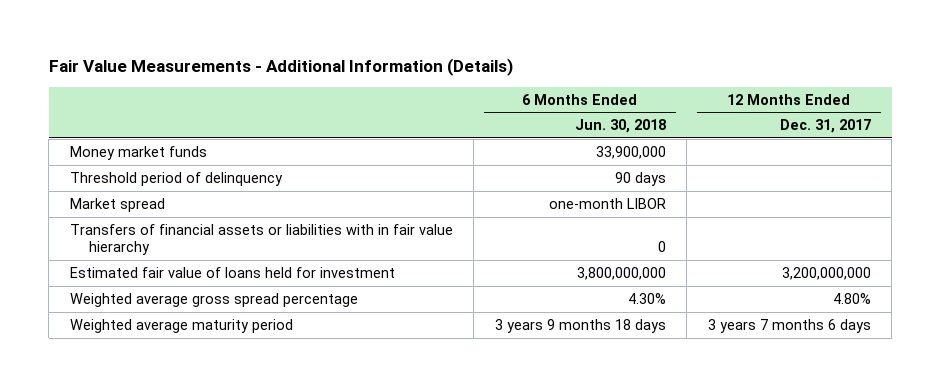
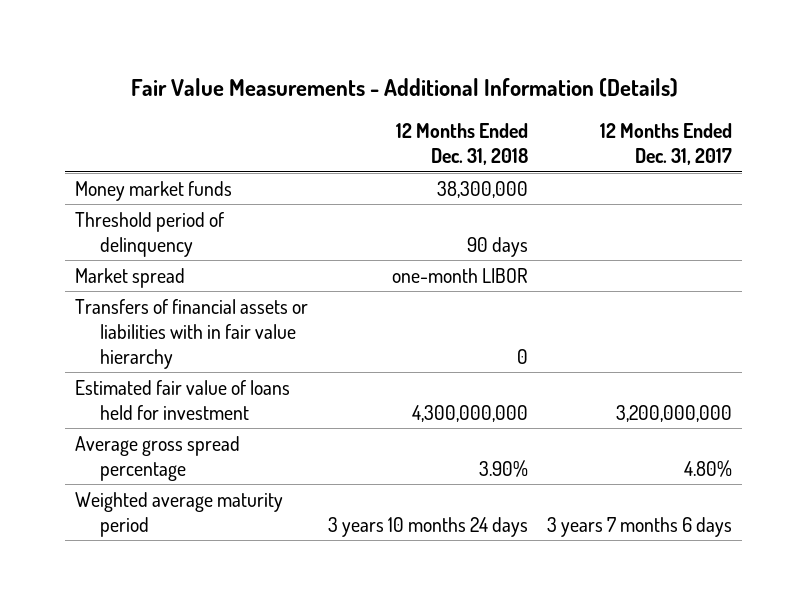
- | 6 Months Ended Jun. 30, 2018 | 12 Months Ended Dec. 31, 2017
+ | 12 Months Ended Dec. 31, 2018 | 12 Months Ended Dec. 31, 2017
- Weighted average gross spread percentage | 4.30% | 4.80%
+ Average gross spread percentage | 3.90% | 4.80%

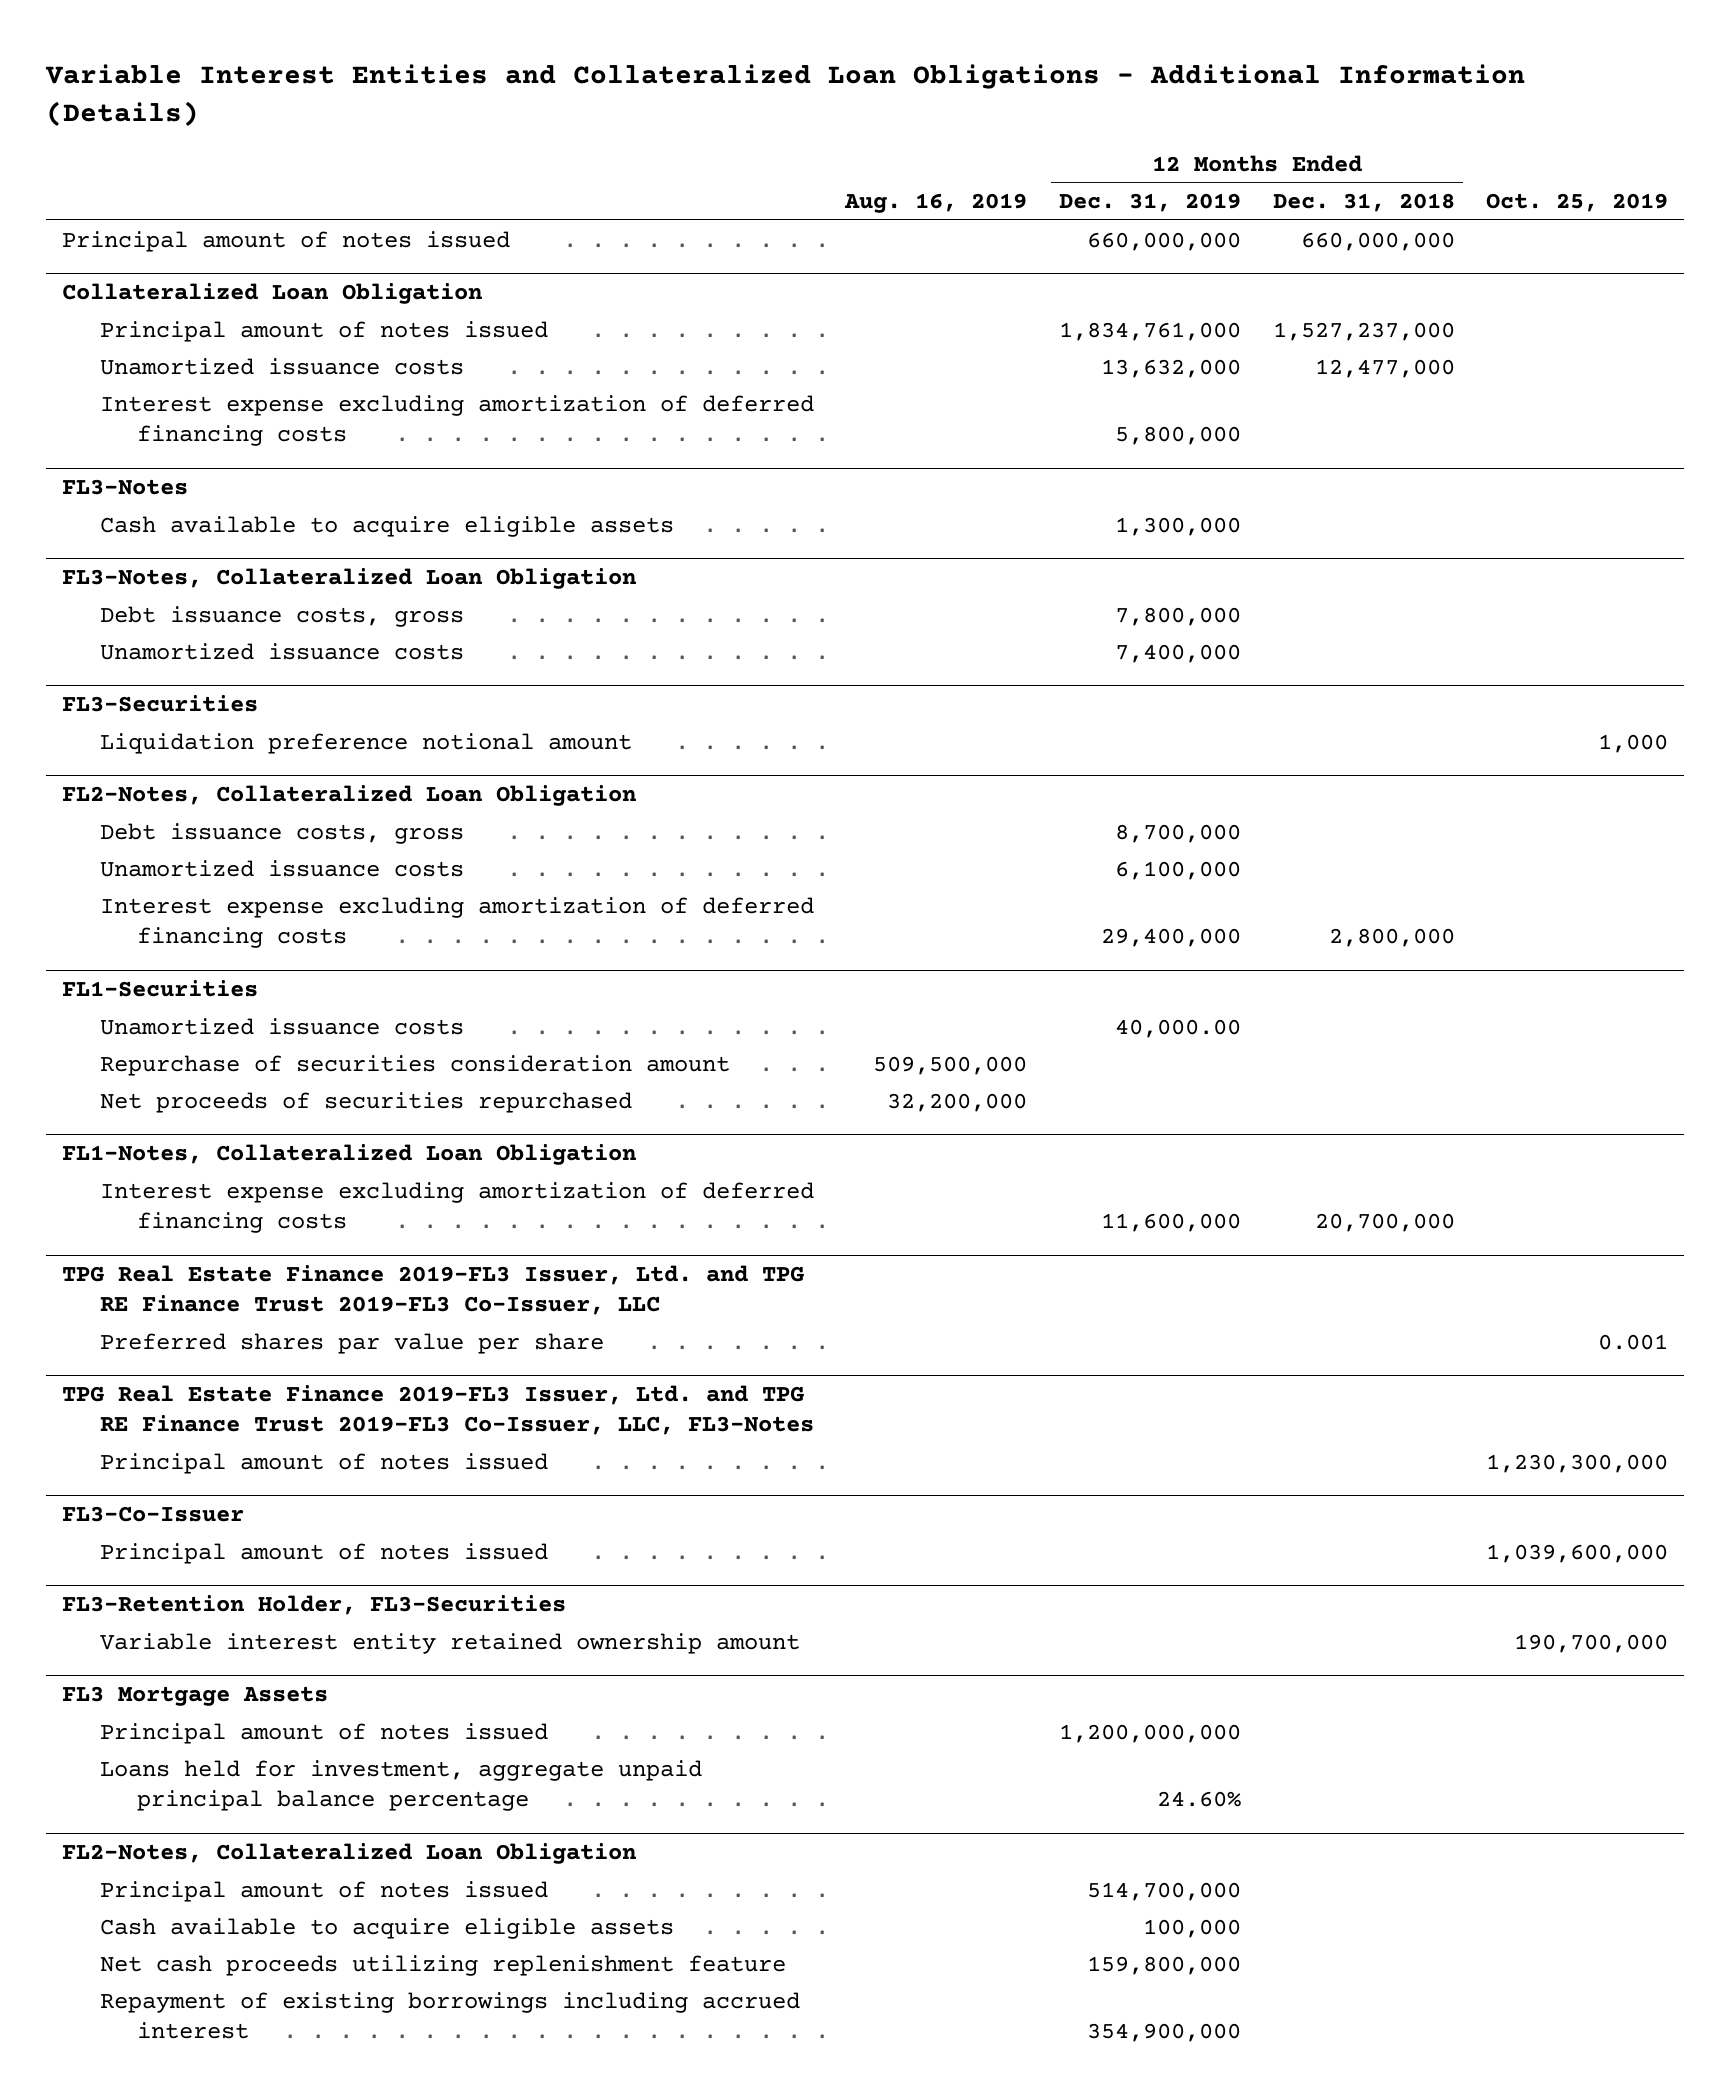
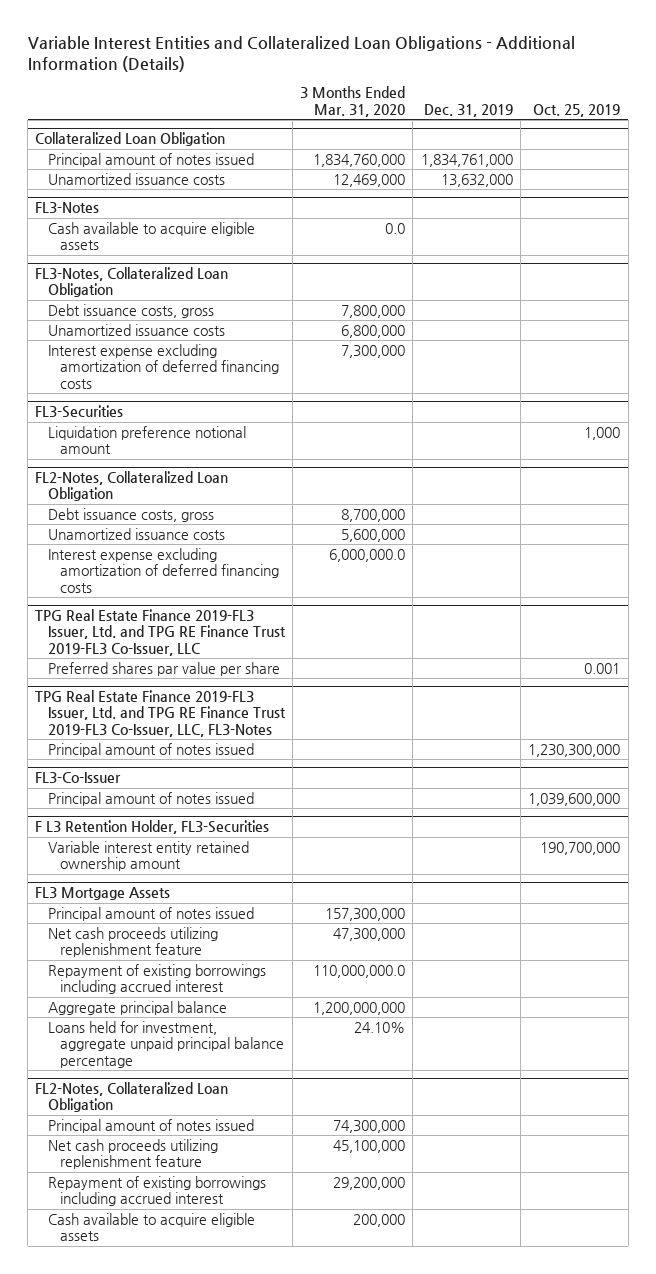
- | Aug. 16, 2019 | 12 Months Ended Dec. 31, 2019 | 12 Months Ended Dec. 31, 2018 | Oct. 25, 2019
+ | 3 Months Ended Mar. 31, 2020 | Dec. 31, 2019 | Oct. 25, 2019
- Principal amount of notes issued | | 660,000,000 | 660,000,000 |
@ Collateralized Loan Obligation
- Interest expense excluding amortization of deferred financing costs | | 5,800,000 | |
@ FL3-Notes, Collateralized Loan Obligation
+ Interest expense excluding amortization of deferred financing costs | 7,300,000 | |
- FL1-Securities
- Unamortized issuance costs | | 40,000.00 | |
- Repurchase of securities consideration amount | 509,500,000 | | |
- Net proceeds of securities repurchased | 32,200,000 | | |
- FL1-Notes, Collateralized Loan Obligation
- Interest expense excluding amortization of deferred financing costs | | 11,600,000 | 20,700,000 |
- FL3-Retention Holder, FL3-Securities
+ F L3 Retention Holder, FL3-Securities
@ FL3 Mortgage Assets
+ Net cash proceeds utilizing replenishment feature | 47,300,000 | |
+ Repayment of existing borrowings including accrued interest | 110,000,000.0 | |
+ Aggregate principal balance | 1,200,000,000 | |
@ FL2-Notes, Collateralized Loan Obligation
moved down: Cash available to acquire eligible assets | 200,000 | |

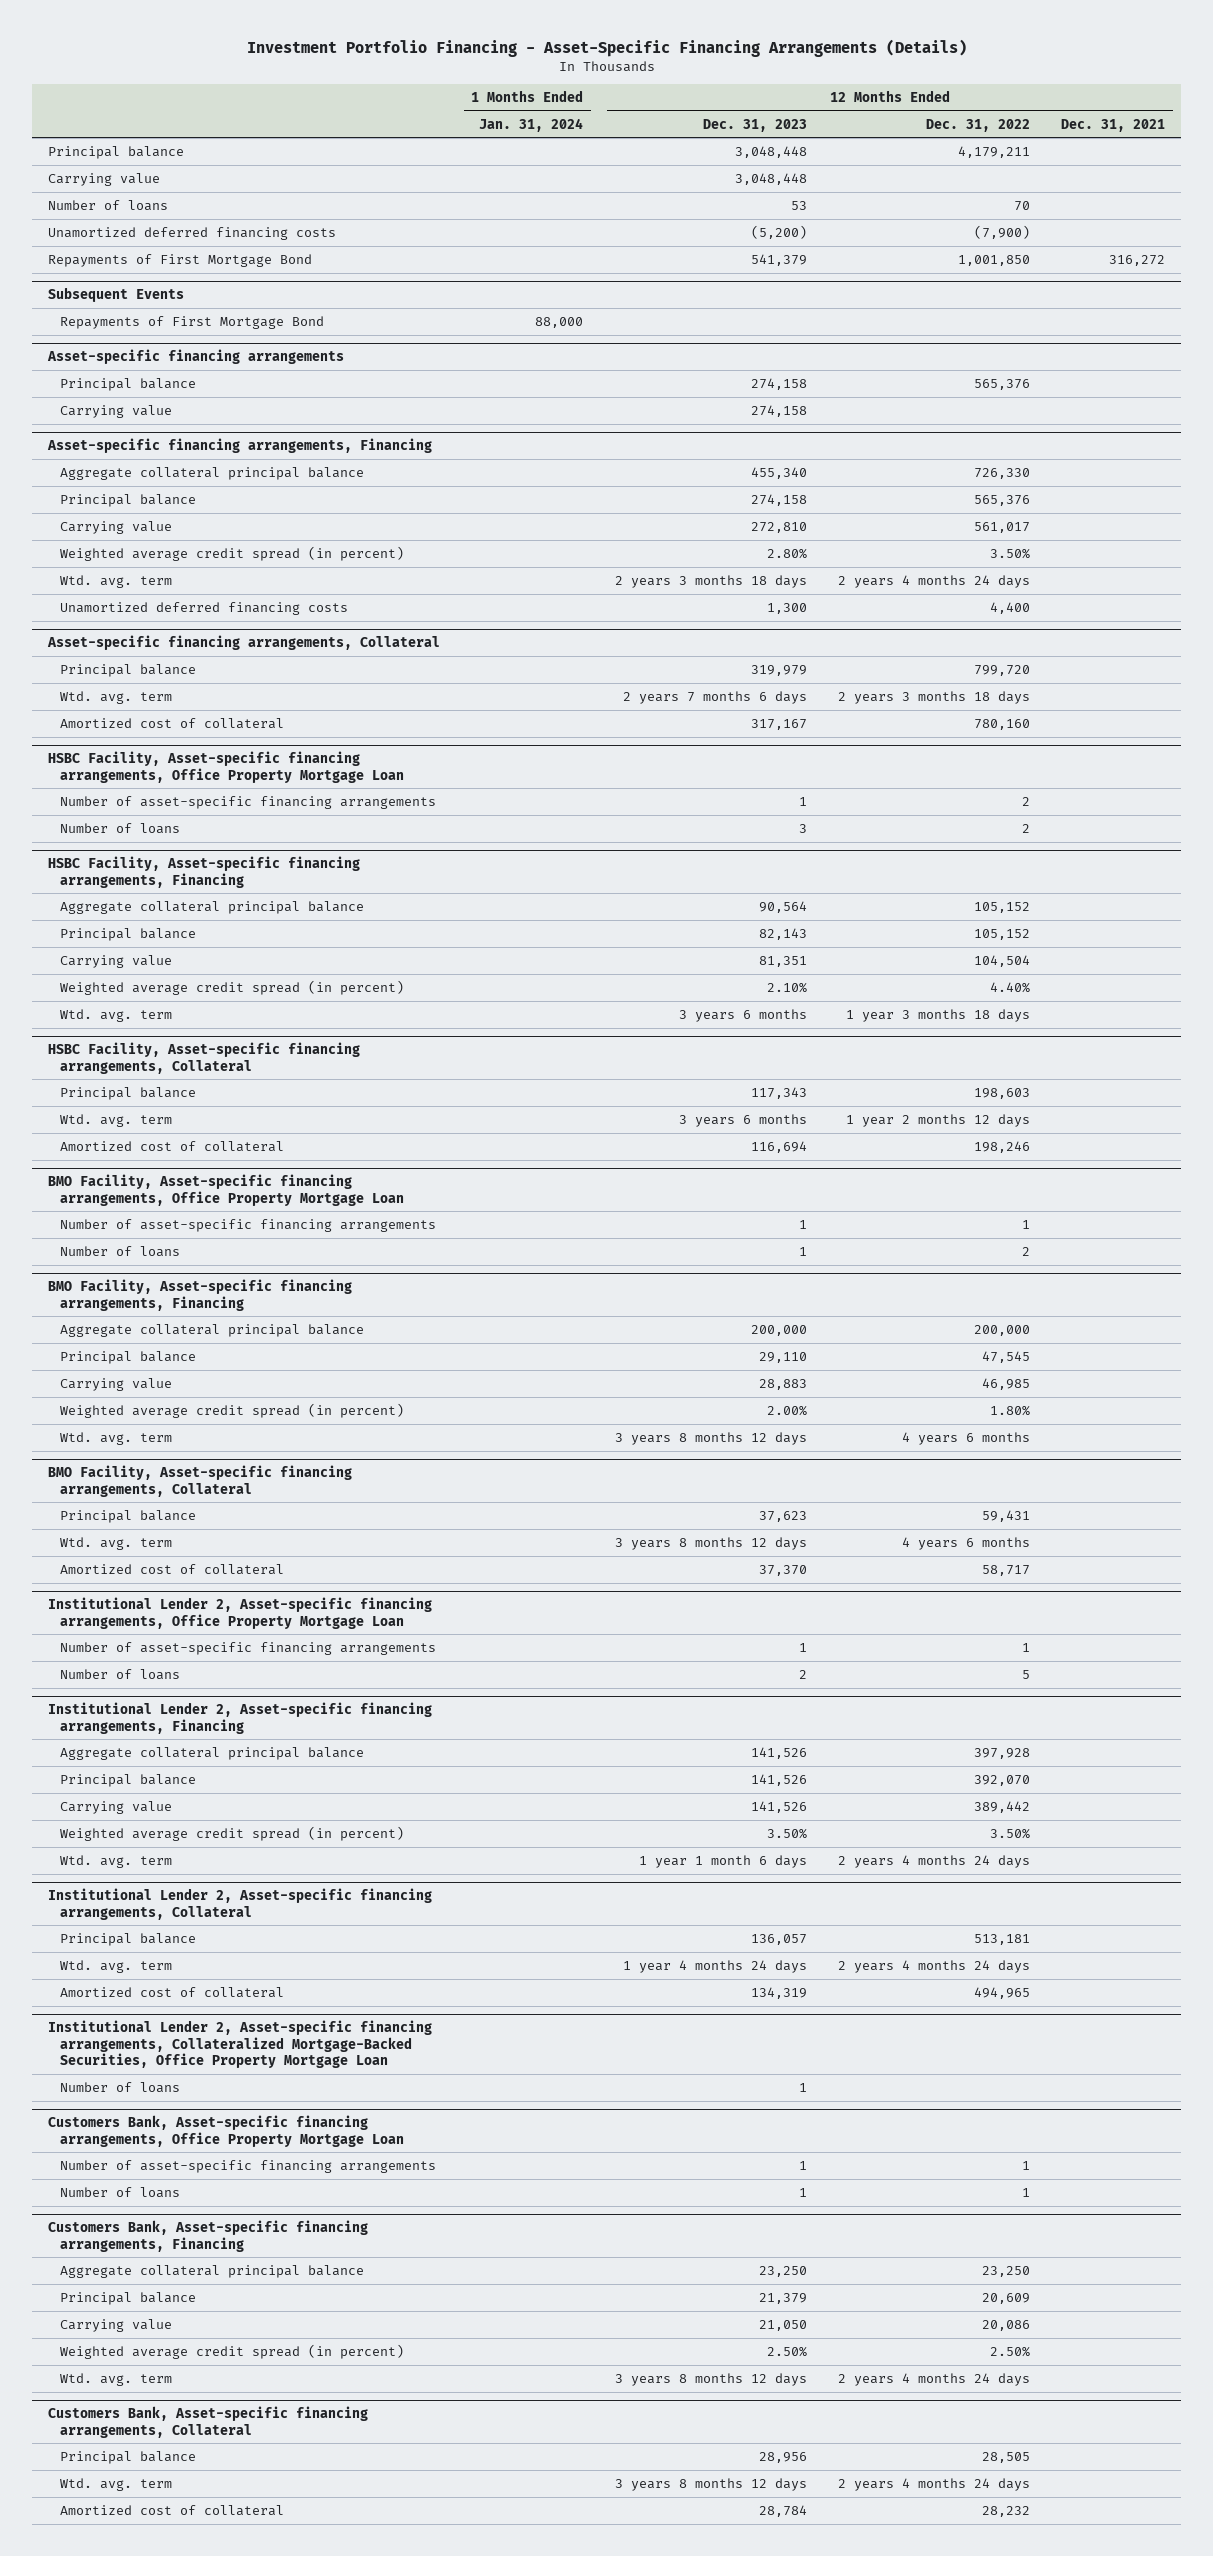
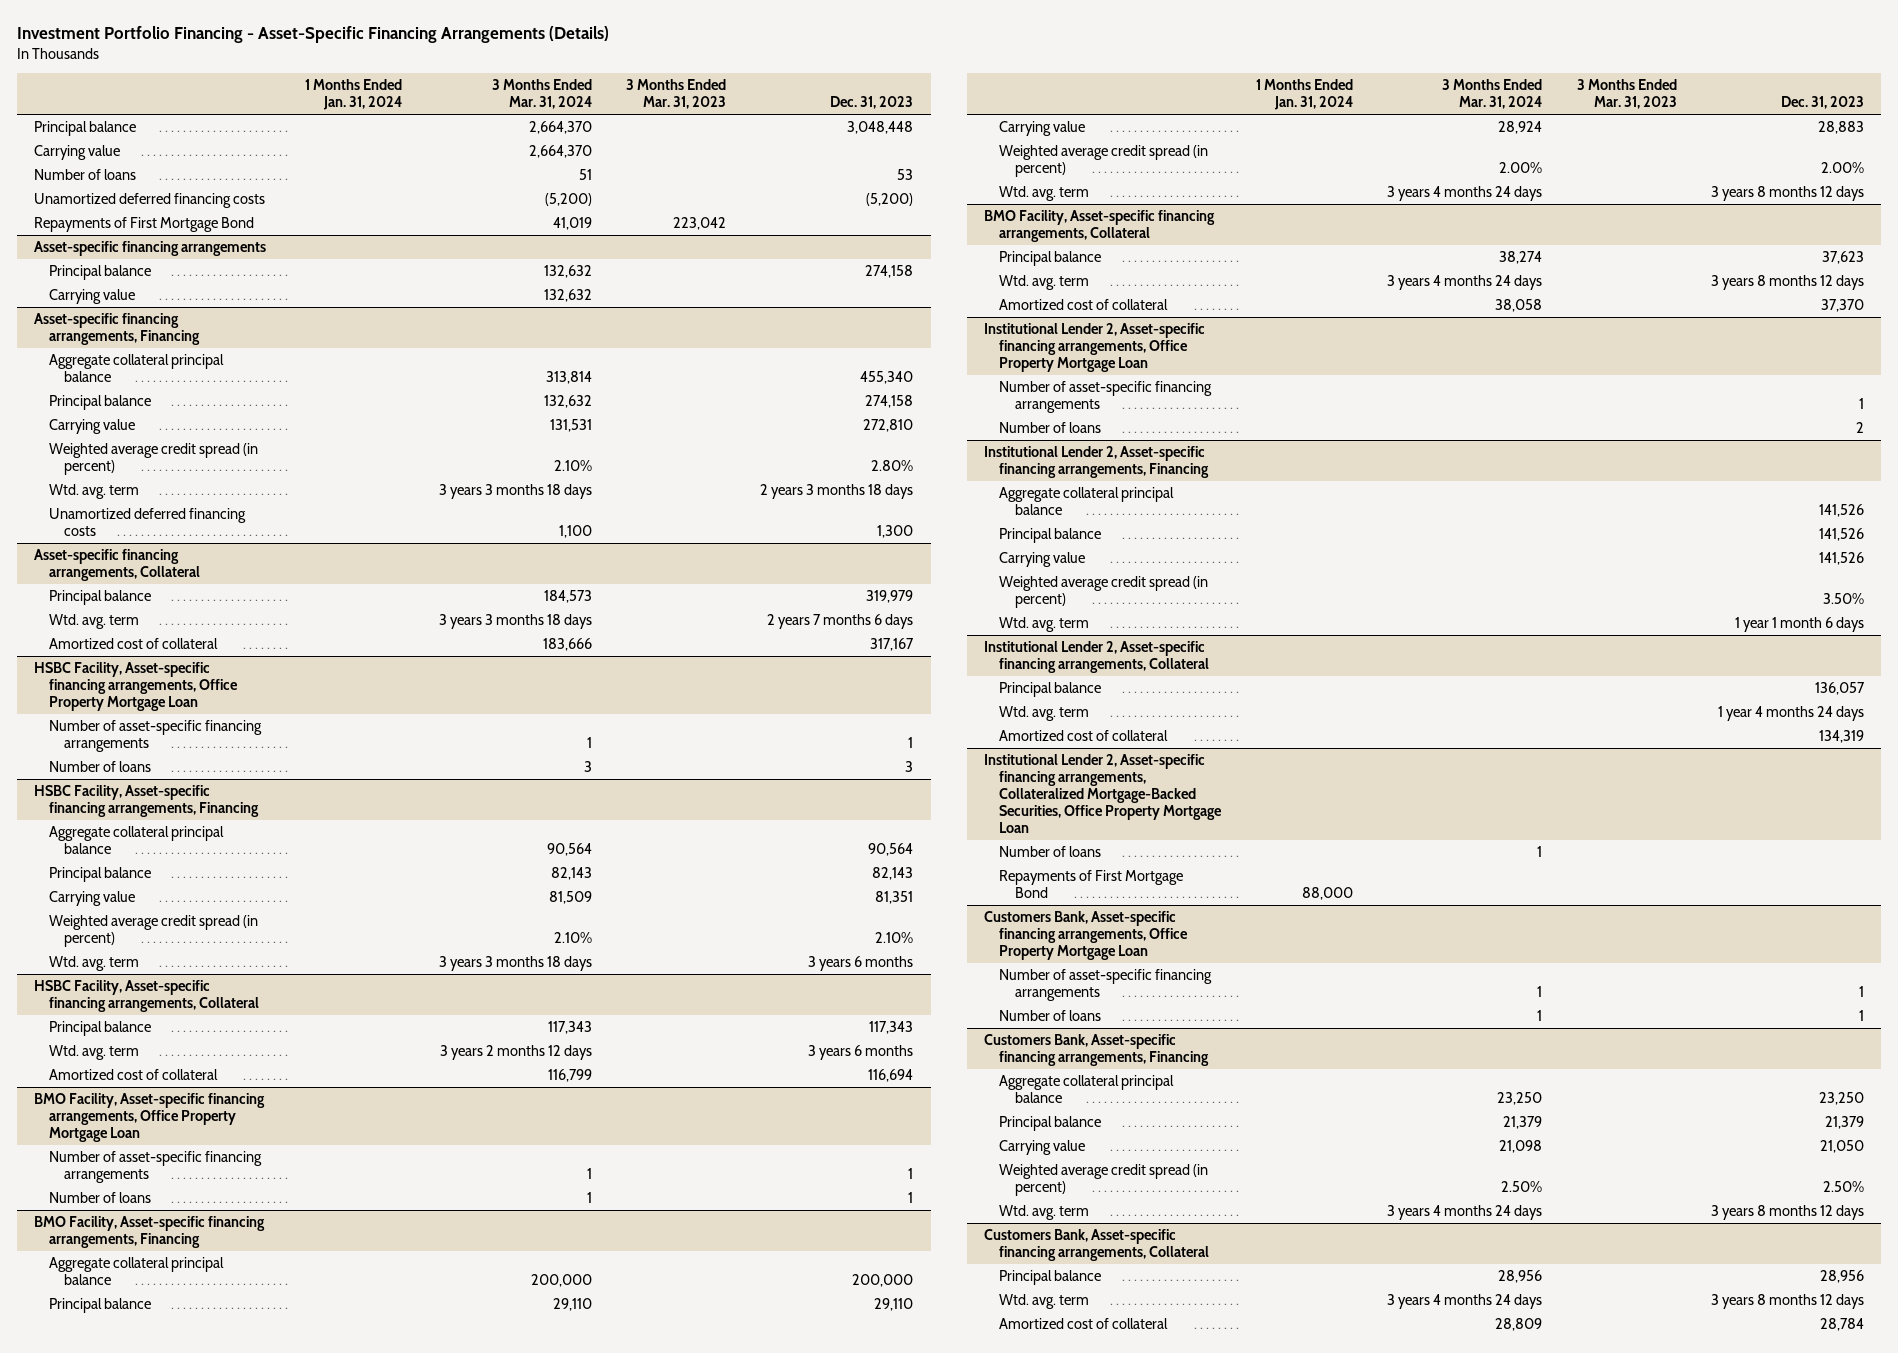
- | 1 Months Ended Jan. 31, 2024 | 12 Months Ended Dec. 31, 2023 | 12 Months Ended Dec. 31, 2022 | 12 Months Ended Dec. 31, 2021
+ | 1 Months Ended Jan. 31, 2024 | 3 Months Ended Mar. 31, 2024 | 3 Months Ended Mar. 31, 2023 | Dec. 31, 2023
- Subsequent Events
- Repayments of First Mortgage Bond | 88,000 | | |
@ Institutional Lender 2, Asset-specific financing arrangements, Collateralized Mortgage-Backed Securities, Office Property Mortgage Loan
+ Repayments of First Mortgage Bond | 88,000 | | |

